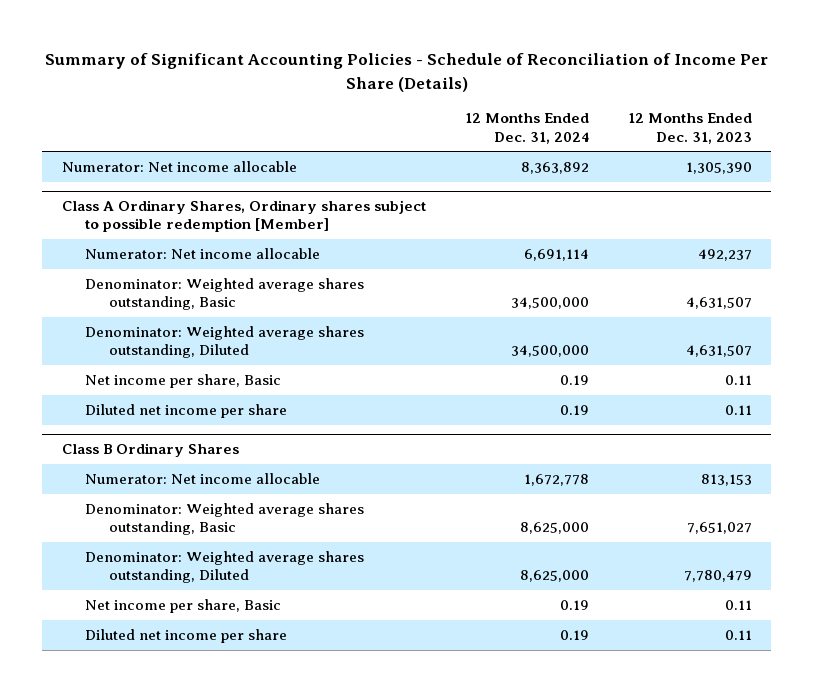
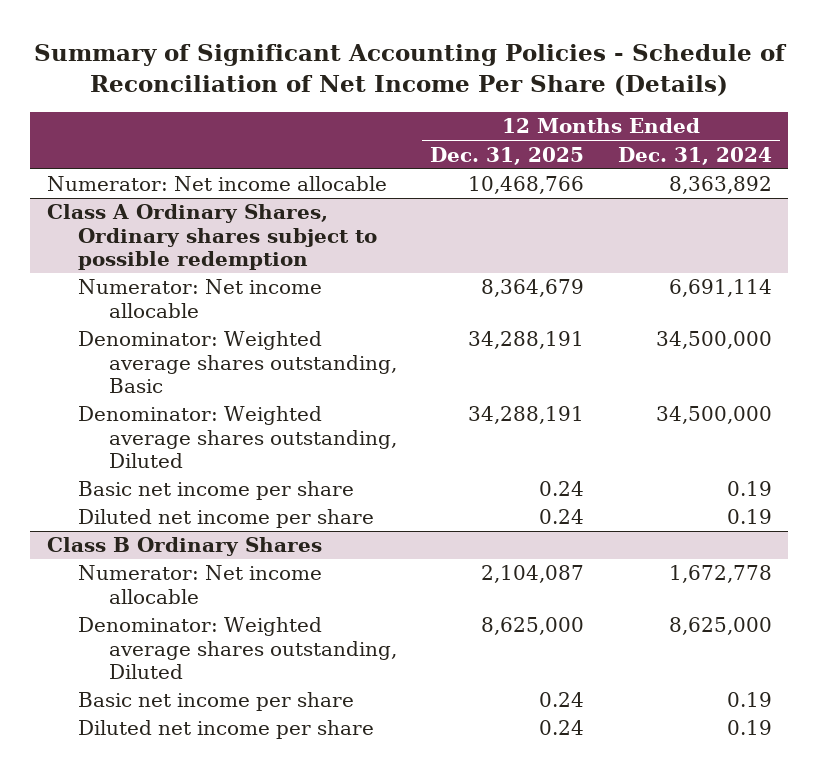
- Summary of Significant Accounting Policies - Schedule of Reconciliation of Income Per Share (Details)
+ Summary of Significant Accounting Policies - Schedule of Reconciliation of Net Income Per Share (Details)
- | 12 Months Ended Dec. 31, 2024 | 12 Months Ended Dec. 31, 2023
+ | 12 Months Ended Dec. 31, 2025 | 12 Months Ended Dec. 31, 2024
- Class A Ordinary Shares, Ordinary shares subject to possible redemption [Member]
+ Class A Ordinary Shares, Ordinary shares subject to possible redemption
- Net income per share, Basic | 0.19 | 0.11
+ Basic net income per share | 0.24 | 0.19
@ Class B Ordinary Shares
- Denominator: Weighted average shares outstanding, Basic | 8,625,000 | 7,651,027
- Net income per share, Basic | 0.19 | 0.11
+ Basic net income per share | 0.24 | 0.19

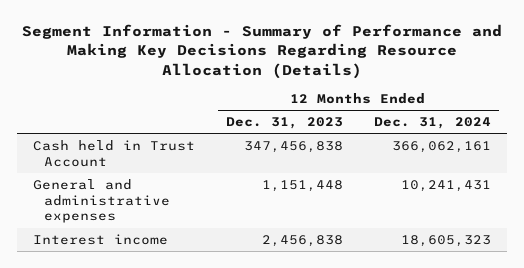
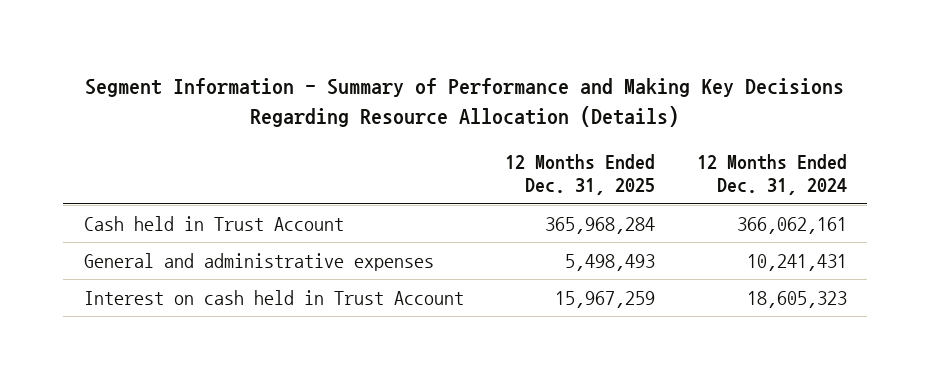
- | 12 Months Ended Dec. 31, 2023 | 12 Months Ended Dec. 31, 2024
+ | 12 Months Ended Dec. 31, 2025 | 12 Months Ended Dec. 31, 2024
- Interest income | 2,456,838 | 18,605,323
+ Interest on cash held in Trust Account | 15,967,259 | 18,605,323

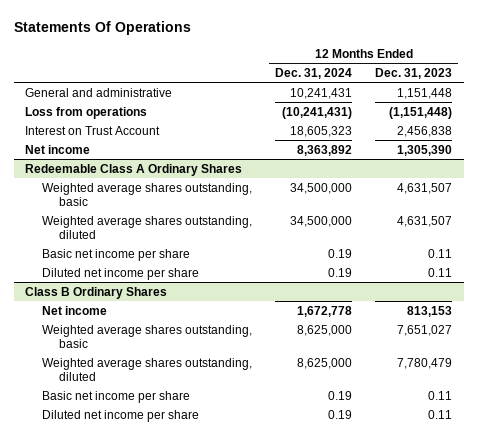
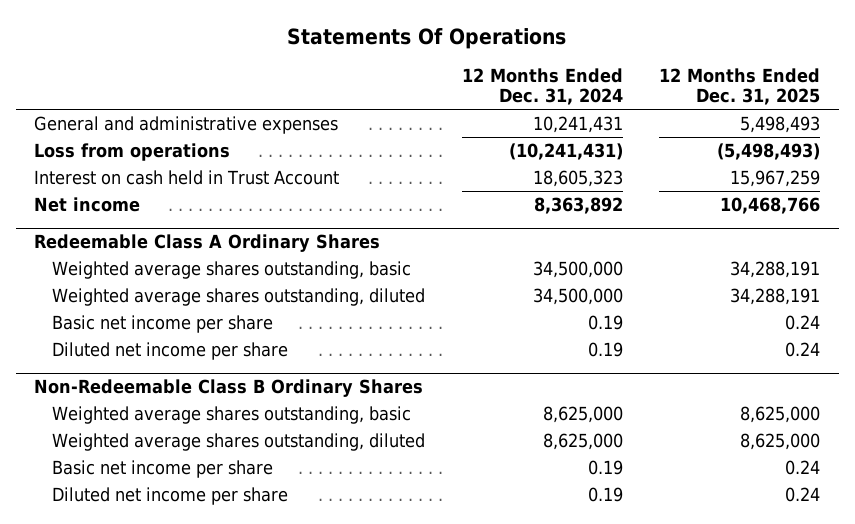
- | 12 Months Ended Dec. 31, 2024 | 12 Months Ended Dec. 31, 2023
+ | 12 Months Ended Dec. 31, 2024 | 12 Months Ended Dec. 31, 2025
- General and administrative | 10,241,431 | 1,151,448
+ General and administrative expenses | 10,241,431 | 5,498,493
- Interest on Trust Account | 18,605,323 | 2,456,838
+ Interest on cash held in Trust Account | 18,605,323 | 15,967,259
- Class B Ordinary Shares
- Net income | 1,672,778 | 813,153
+ Non-Redeemable Class B Ordinary Shares

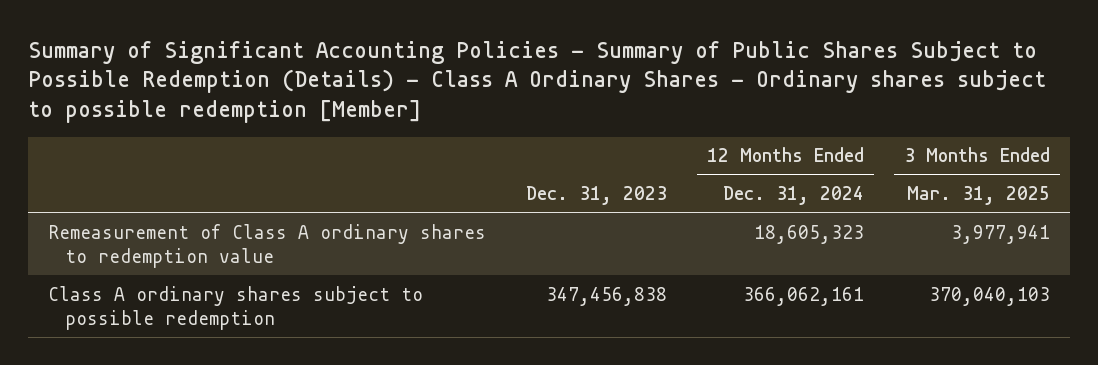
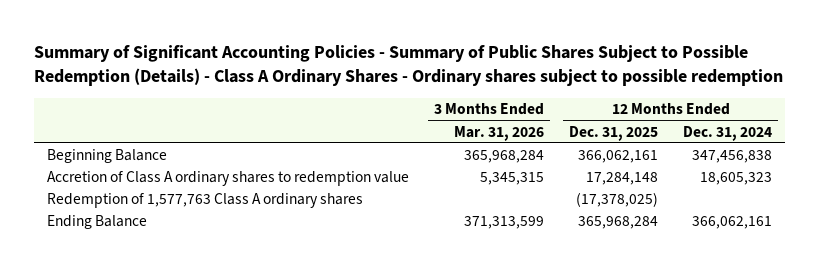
- Summary of Significant Accounting Policies - Summary of Public Shares Subject to Possible Redemption (Details) - Class A Ordinary Shares - Ordinary shares subject to possible redemption [Member]
+ Summary of Significant Accounting Policies - Summary of Public Shares Subject to Possible Redemption (Details) - Class A Ordinary Shares - Ordinary shares subject to possible redemption
- | Dec. 31, 2023 | 12 Months Ended Dec. 31, 2024 | 3 Months Ended Mar. 31, 2025
+ | 3 Months Ended Mar. 31, 2026 | 12 Months Ended Dec. 31, 2025 | 12 Months Ended Dec. 31, 2024
- Remeasurement of Class A ordinary shares to redemption value | | 18,605,323 | 3,977,941
- Class A ordinary shares subject to possible redemption | 347,456,838 | 366,062,161 | 370,040,103
+ Beginning Balance | 365,968,284 | 366,062,161 | 347,456,838
+ Accretion of Class A ordinary shares to redemption value | 5,345,315 | 17,284,148 | 18,605,323
+ Redemption of 1,577,763 Class A ordinary shares | | (17,378,025) |
+ Ending Balance | 371,313,599 | 365,968,284 | 366,062,161

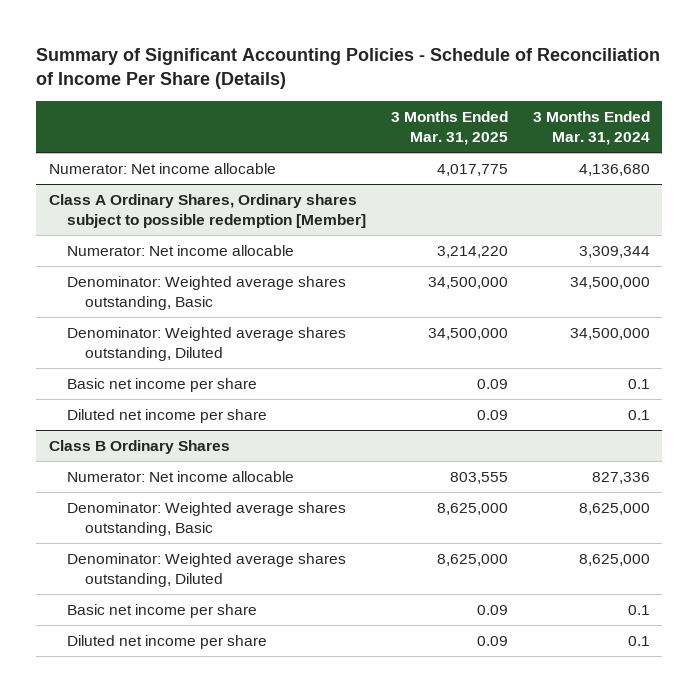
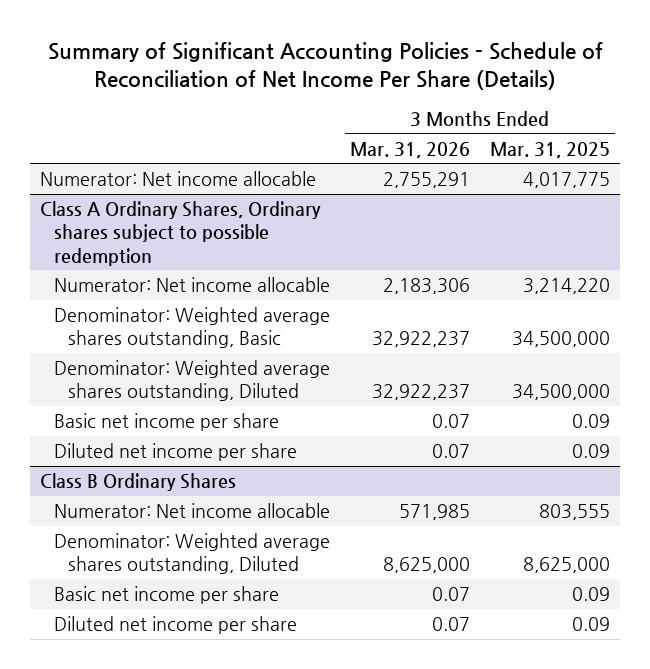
- Summary of Significant Accounting Policies - Schedule of Reconciliation of Income Per Share (Details)
+ Summary of Significant Accounting Policies - Schedule of Reconciliation of Net Income Per Share (Details)
- | 3 Months Ended Mar. 31, 2025 | 3 Months Ended Mar. 31, 2024
+ | 3 Months Ended Mar. 31, 2026 | 3 Months Ended Mar. 31, 2025
- Class A Ordinary Shares, Ordinary shares subject to possible redemption [Member]
+ Class A Ordinary Shares, Ordinary shares subject to possible redemption
@ Class B Ordinary Shares
- Denominator: Weighted average shares outstanding, Basic | 8,625,000 | 8,625,000

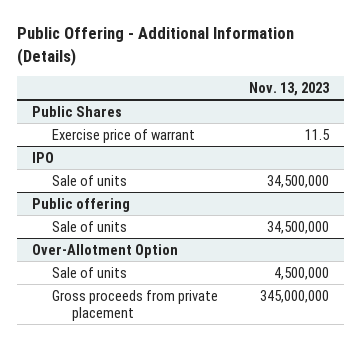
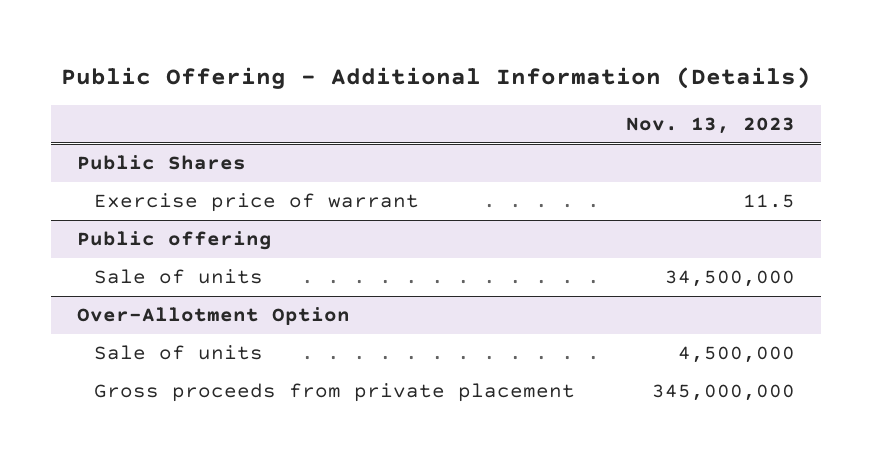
- IPO
- Sale of units | 34,500,000

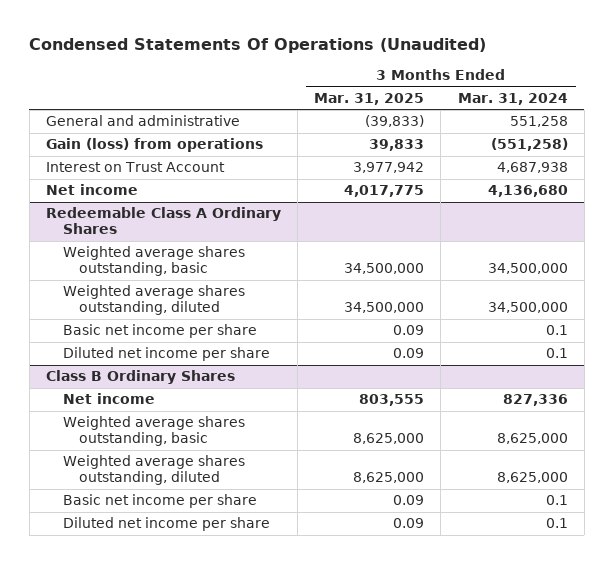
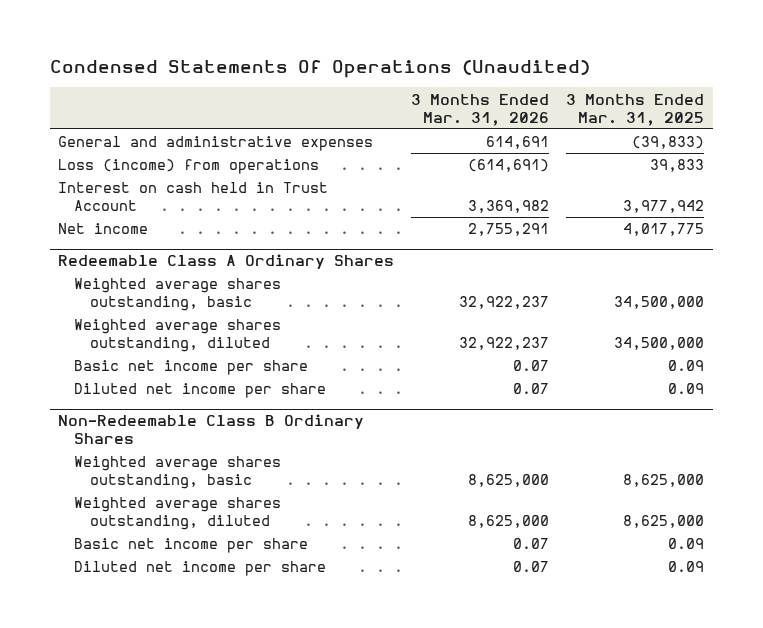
- | 3 Months Ended Mar. 31, 2025 | 3 Months Ended Mar. 31, 2024
+ | 3 Months Ended Mar. 31, 2026 | 3 Months Ended Mar. 31, 2025
- General and administrative | (39,833) | 551,258
- Gain (loss) from operations | 39,833 | (551,258)
- Interest on Trust Account | 3,977,942 | 4,687,938
+ General and administrative expenses | 614,691 | (39,833)
+ Loss (income) from operations | (614,691) | 39,833
+ Interest on cash held in Trust Account | 3,369,982 | 3,977,942
- Class B Ordinary Shares
- Net income | 803,555 | 827,336
+ Non-Redeemable Class B Ordinary Shares

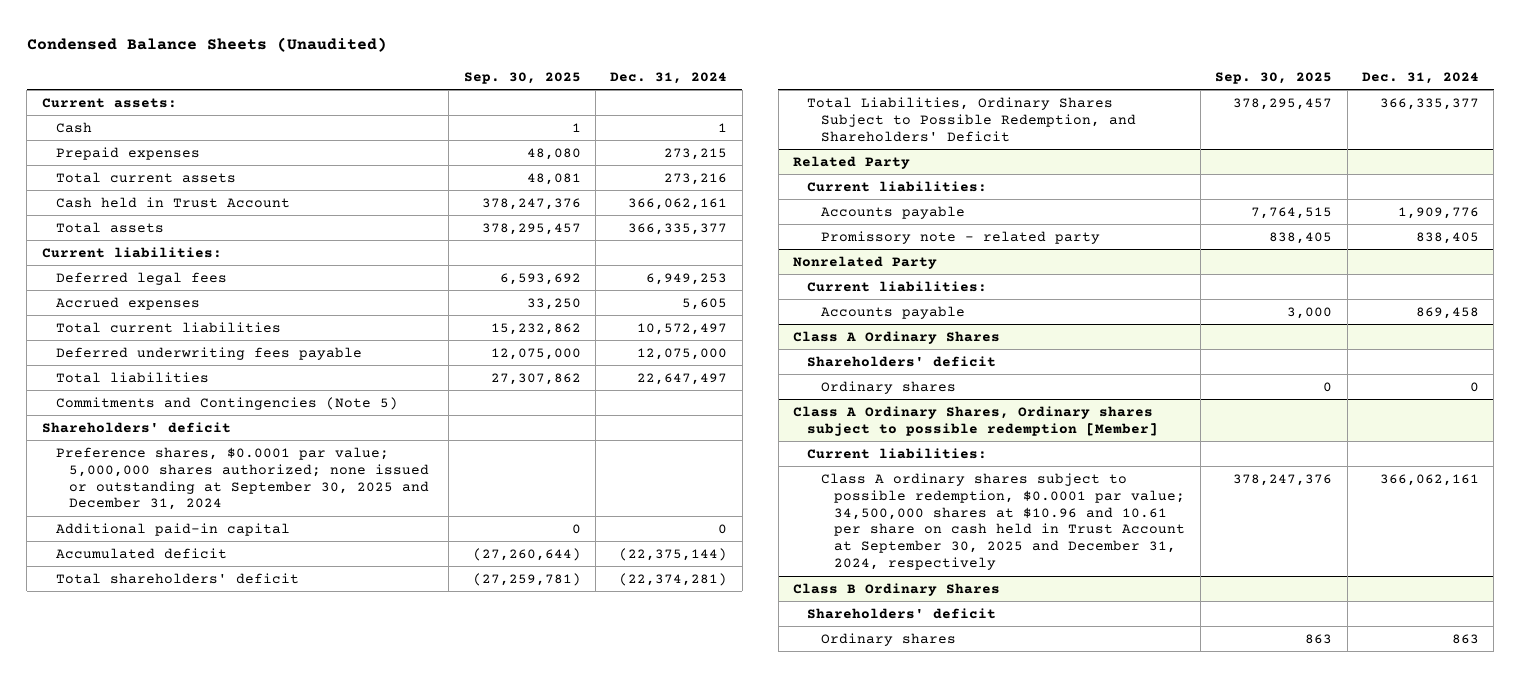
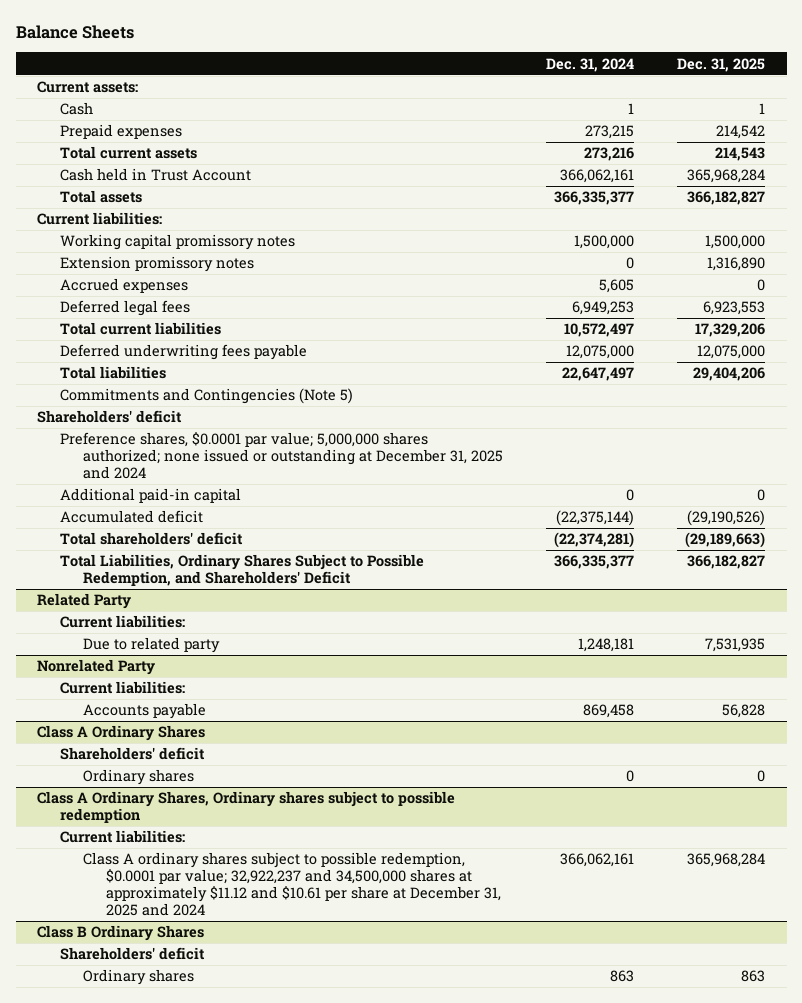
- Condensed Balance Sheets (Unaudited)
+ Balance Sheets
- | Sep. 30, 2025 | Dec. 31, 2024
+ | Dec. 31, 2024 | Dec. 31, 2025
+ Working capital promissory notes | 1,500,000 | 1,500,000
+ Extension promissory notes | 0 | 1,316,890
moved down: Deferred legal fees | 6,949,253 | 6,923,553
- Preference shares, $0.0001 par value; 5,000,000 shares authorized; none issued or outstanding at September 30, 2025 and December 31, 2024
+ Preference shares, $0.0001 par value; 5,000,000 shares authorized; none issued or outstanding at December 31, 2025 and 2024
@ Related Party
- Accounts payable | 7,764,515 | 1,909,776
- Promissory note - related party | 838,405 | 838,405
+ Due to related party | 1,248,181 | 7,531,935
- Class A Ordinary Shares, Ordinary shares subject to possible redemption [Member]
+ Class A Ordinary Shares, Ordinary shares subject to possible redemption
- Class A ordinary shares subject to possible redemption, $0.0001 par value; 34,500,000 shares at $10.96 and 10.61 per share on cash held in Trust Account at September 30, 2025 and December 31, 2024, respectively | 378,247,376 | 366,062,161
+ Class A ordinary shares subject to possible redemption, $0.0001 par value; 32,922,237 and 34,500,000 shares at approximately $11.12 and $10.61 per share at December 31, 2025 and 2024 | 366,062,161 | 365,968,284

